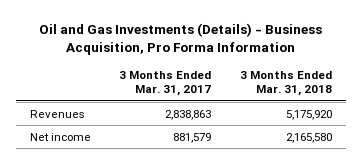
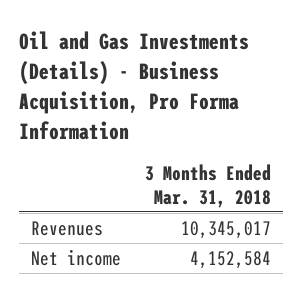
- | 3 Months Ended Mar. 31, 2017 | 3 Months Ended Mar. 31, 2018
+ | 3 Months Ended Mar. 31, 2018
- Revenues | 2,838,863 | 5,175,920
- Net income | 881,579 | 2,165,580
+ Revenues | 10,345,017
+ Net income | 4,152,584

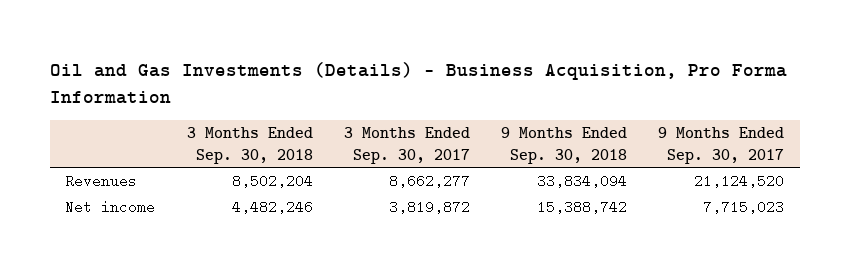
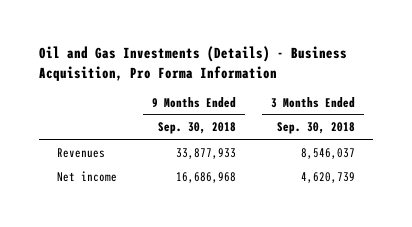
- | 3 Months Ended Sep. 30, 2018 | 3 Months Ended Sep. 30, 2017 | 9 Months Ended Sep. 30, 2018 | 9 Months Ended Sep. 30, 2017
+ | 9 Months Ended Sep. 30, 2018 | 3 Months Ended Sep. 30, 2018
- Revenues | 8,502,204 | 8,662,277 | 33,834,094 | 21,124,520
- Net income | 4,482,246 | 3,819,872 | 15,388,742 | 7,715,023
+ Revenues | 33,877,933 | 8,546,037
+ Net income | 16,686,968 | 4,620,739

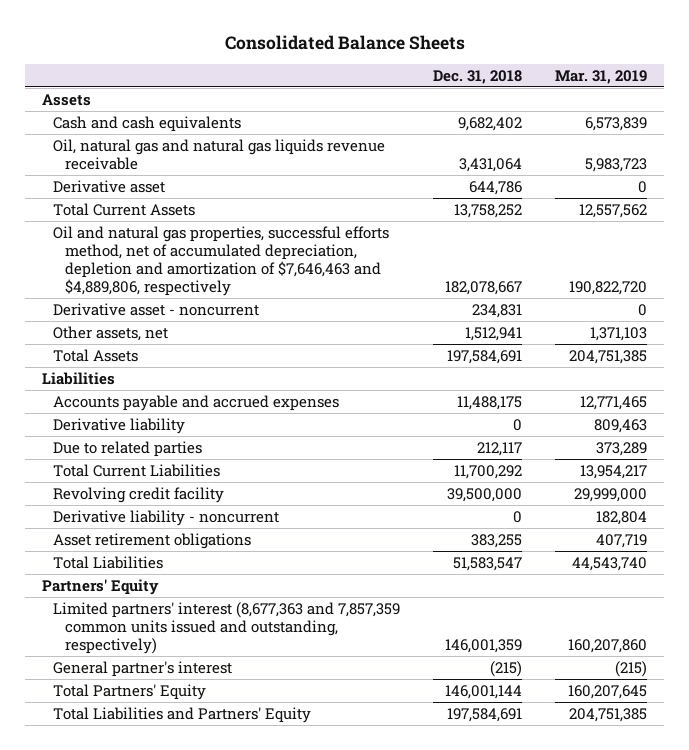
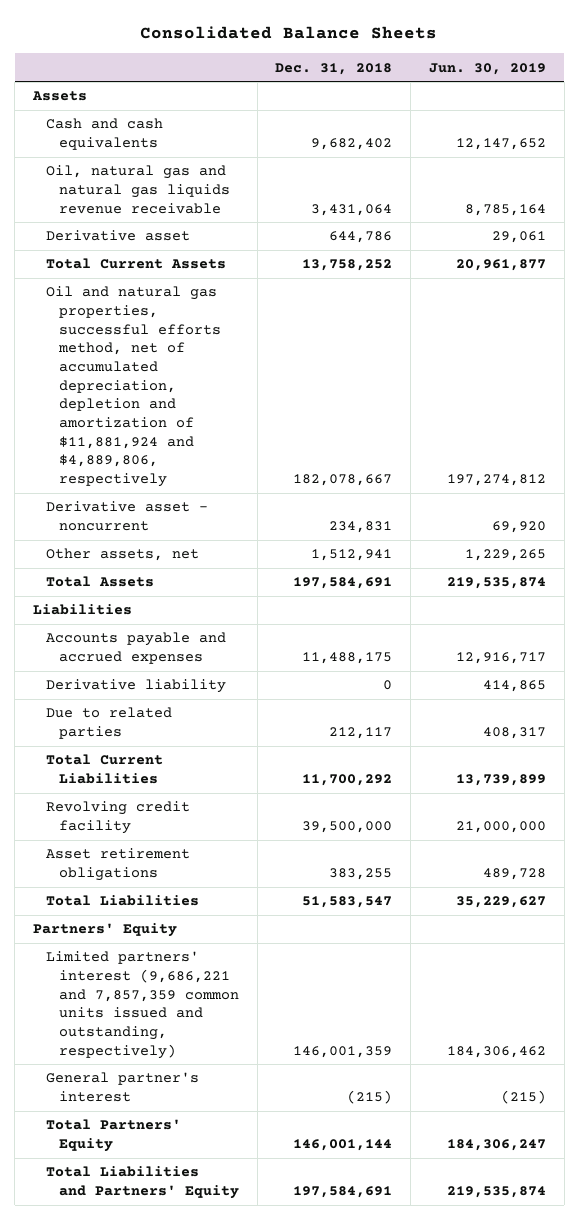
- | Dec. 31, 2018 | Mar. 31, 2019
+ | Dec. 31, 2018 | Jun. 30, 2019
- Oil and natural gas properties, successful efforts method, net of accumulated depreciation, depletion and amortization of $7,646,463 and $4,889,806, respectively | 182,078,667 | 190,822,720
+ Oil and natural gas properties, successful efforts method, net of accumulated depreciation, depletion and amortization of $11,881,924 and $4,889,806, respectively | 182,078,667 | 197,274,812
- Derivative liability - noncurrent | 0 | 182,804
- Limited partners' interest (8,677,363 and 7,857,359 common units issued and outstanding, respectively) | 146,001,359 | 160,207,860
+ Limited partners' interest (9,686,221 and 7,857,359 common units issued and outstanding, respectively) | 146,001,359 | 184,306,462

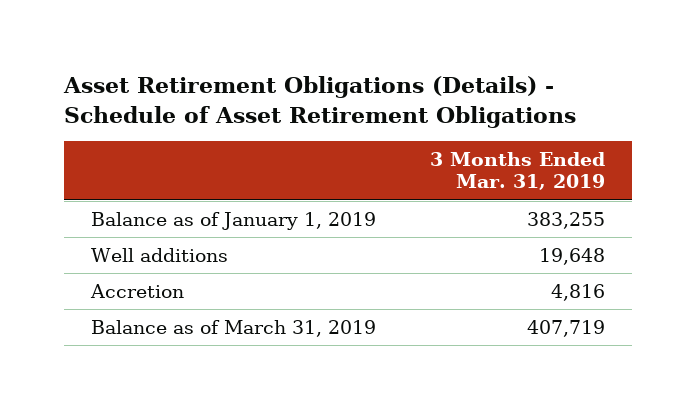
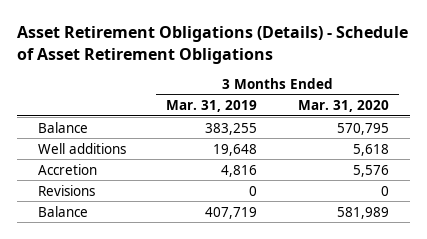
- | 3 Months Ended Mar. 31, 2019
+ | 3 Months Ended Mar. 31, 2019 | 3 Months Ended Mar. 31, 2020
- Balance as of January 1, 2019 | 383,255
+ Balance | 383,255 | 570,795
- Balance as of March 31, 2019 | 407,719
+ Revisions | 0 | 0
+ Balance | 407,719 | 581,989

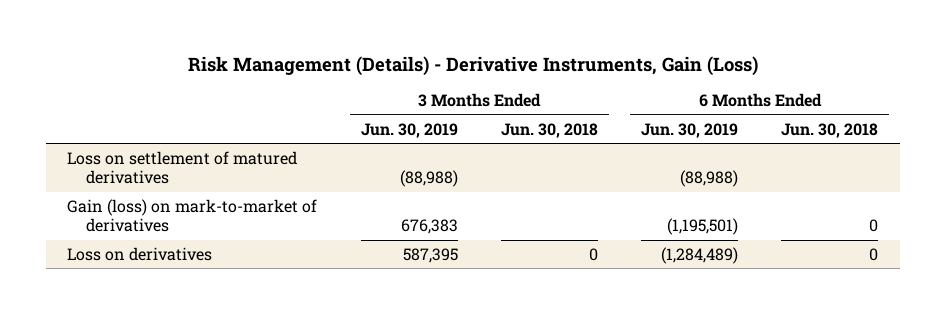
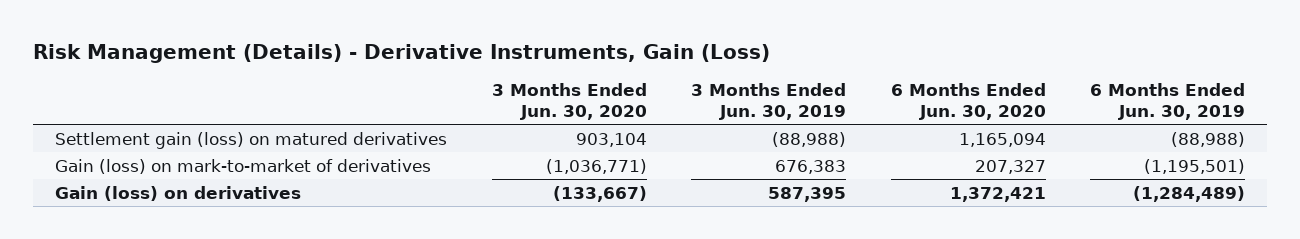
- | 3 Months Ended Jun. 30, 2019 | 3 Months Ended Jun. 30, 2018 | 6 Months Ended Jun. 30, 2019 | 6 Months Ended Jun. 30, 2018
+ | 3 Months Ended Jun. 30, 2020 | 3 Months Ended Jun. 30, 2019 | 6 Months Ended Jun. 30, 2020 | 6 Months Ended Jun. 30, 2019
- Loss on settlement of matured derivatives | (88,988) | | (88,988) |
+ Settlement gain (loss) on matured derivatives | 903,104 | (88,988) | 1,165,094 | (88,988)
- Loss on derivatives | 587,395 | 0 | (1,284,489) | 0
+ Gain (loss) on derivatives | (133,667) | 587,395 | 1,372,421 | (1,284,489)

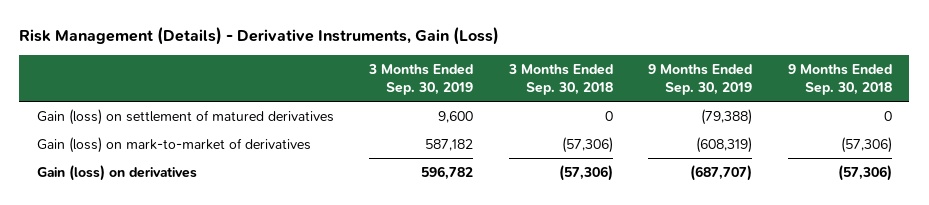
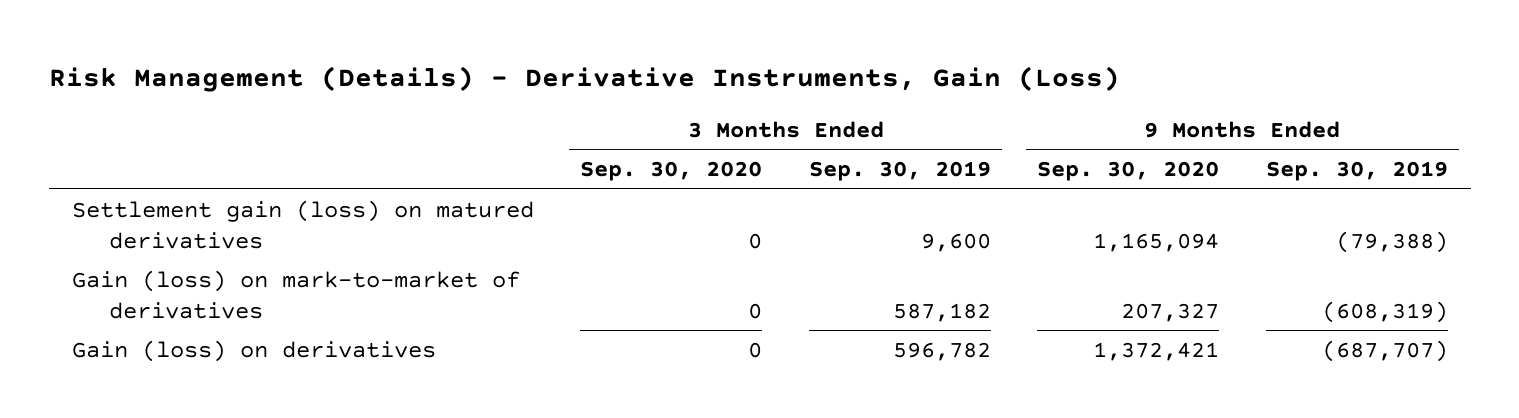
- | 3 Months Ended Sep. 30, 2019 | 3 Months Ended Sep. 30, 2018 | 9 Months Ended Sep. 30, 2019 | 9 Months Ended Sep. 30, 2018
+ | 3 Months Ended Sep. 30, 2020 | 3 Months Ended Sep. 30, 2019 | 9 Months Ended Sep. 30, 2020 | 9 Months Ended Sep. 30, 2019
- Gain (loss) on settlement of matured derivatives | 9,600 | 0 | (79,388) | 0
+ Settlement gain (loss) on matured derivatives | 0 | 9,600 | 1,165,094 | (79,388)

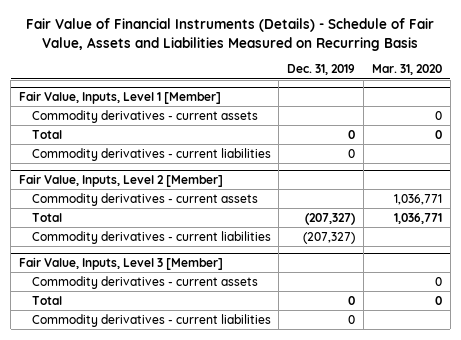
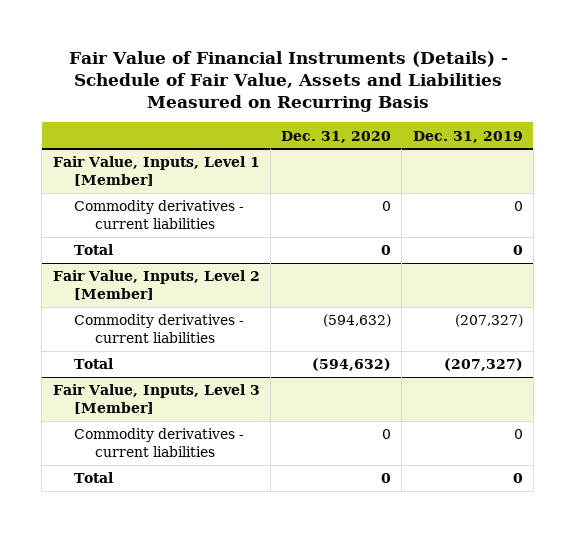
- | Dec. 31, 2019 | Mar. 31, 2020
+ | Dec. 31, 2020 | Dec. 31, 2019
@ Fair Value, Inputs, Level 1 [Member]
- Commodity derivatives - current assets | | 0
moved down: Total | 0 | 0
@ Fair Value, Inputs, Level 2 [Member]
- Commodity derivatives - current assets | | 1,036,771
moved down: Total | (594,632) | (207,327)
@ Fair Value, Inputs, Level 3 [Member]
- Commodity derivatives - current assets | | 0
moved down: Total | 0 | 0

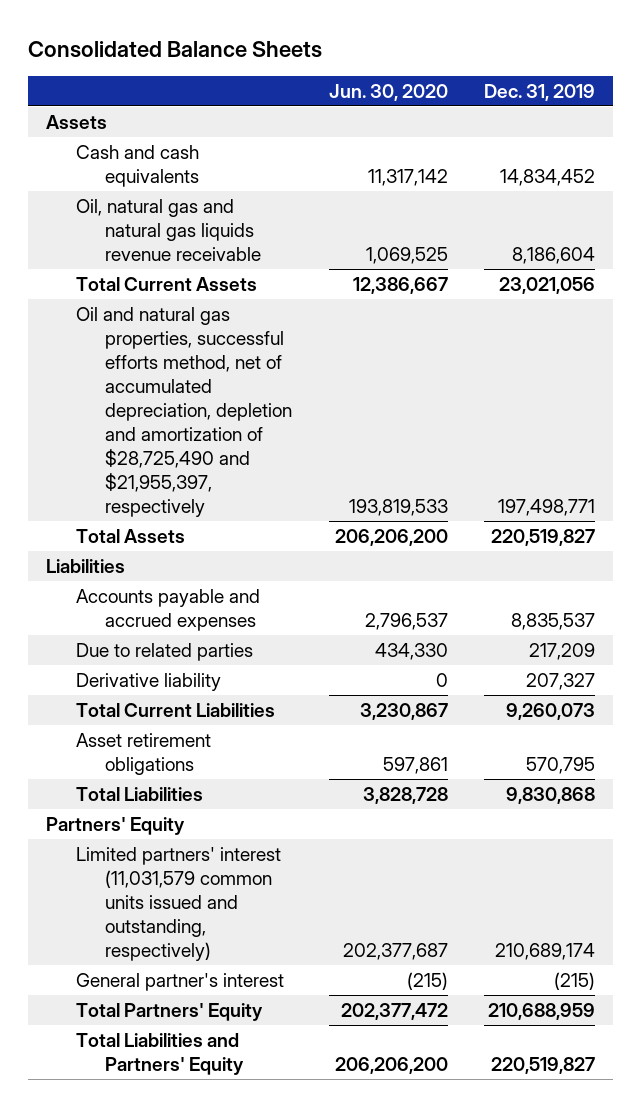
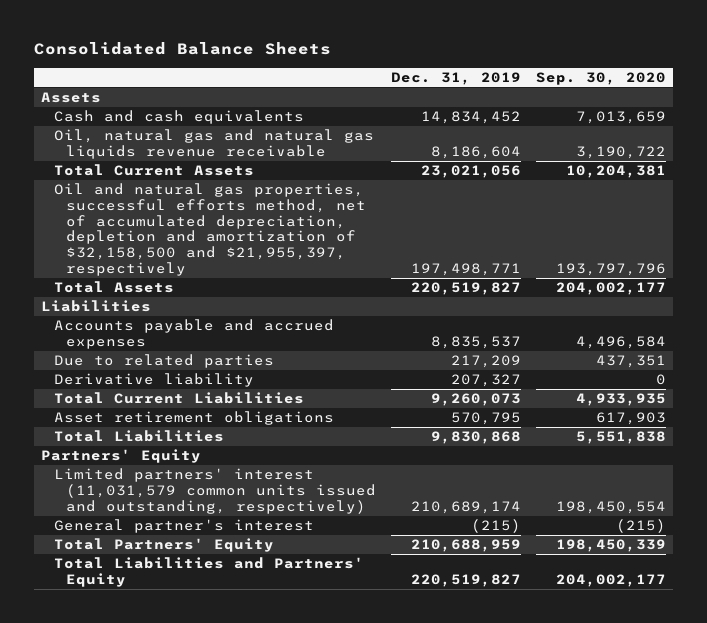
- | Jun. 30, 2020 | Dec. 31, 2019
+ | Dec. 31, 2019 | Sep. 30, 2020
- Oil and natural gas properties, successful efforts method, net of accumulated depreciation, depletion and amortization of $28,725,490 and $21,955,397, respectively | 193,819,533 | 197,498,771
+ Oil and natural gas properties, successful efforts method, net of accumulated depreciation, depletion and amortization of $32,158,500 and $21,955,397, respectively | 197,498,771 | 193,797,796

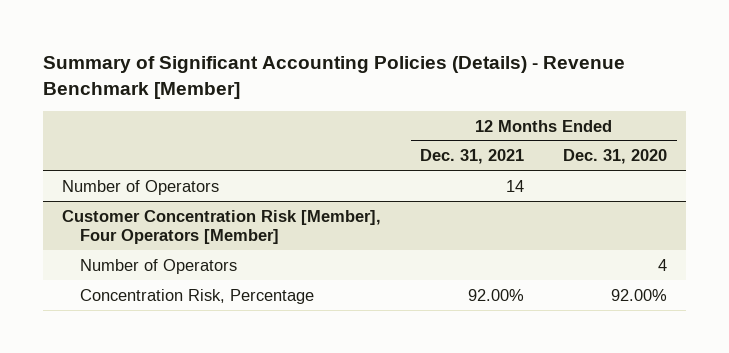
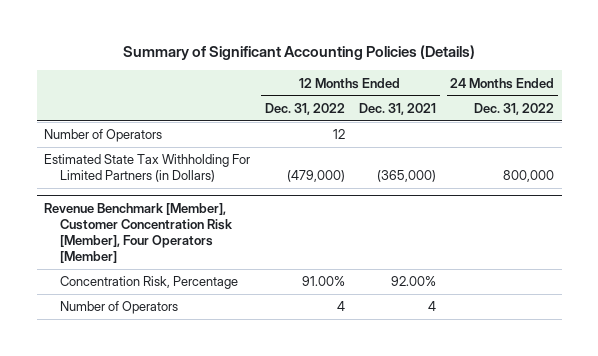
- Summary of Significant Accounting Policies (Details) - Revenue Benchmark [Member]
+ Summary of Significant Accounting Policies (Details)
- | 12 Months Ended Dec. 31, 2021 | 12 Months Ended Dec. 31, 2020
+ | 12 Months Ended Dec. 31, 2022 | 12 Months Ended Dec. 31, 2021 | 24 Months Ended Dec. 31, 2022
- Number of Operators | 14 |
- Customer Concentration Risk [Member], Four Operators [Member]
+ Estimated State Tax Withholding For Limited Partners (in Dollars) | (479,000) | (365,000) | 800,000
+ Revenue Benchmark [Member], Customer Concentration Risk [Member], Four Operators [Member]
+ Number of Operators | 4 | 4 |

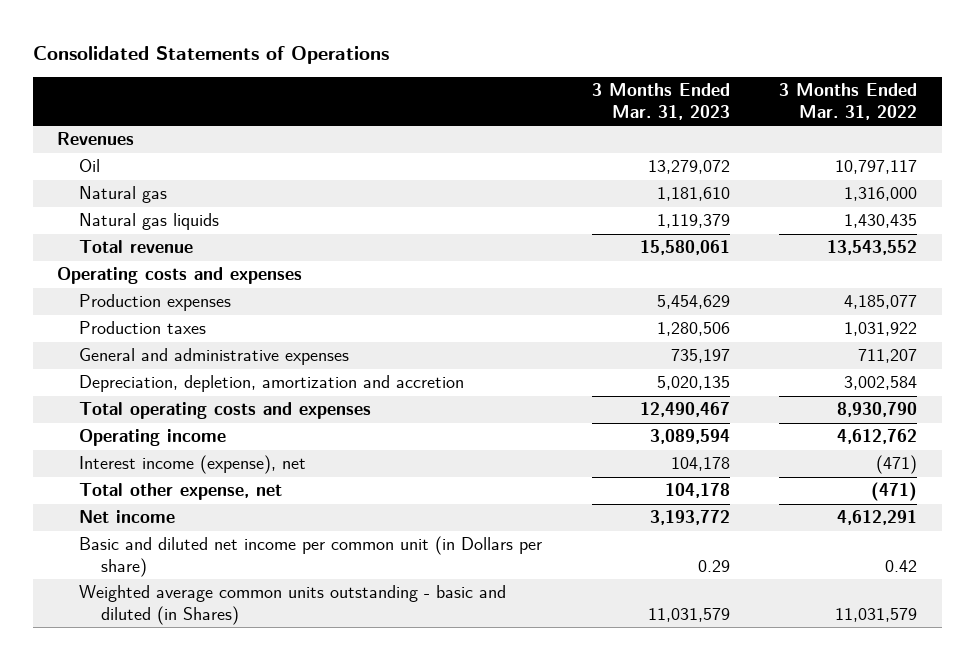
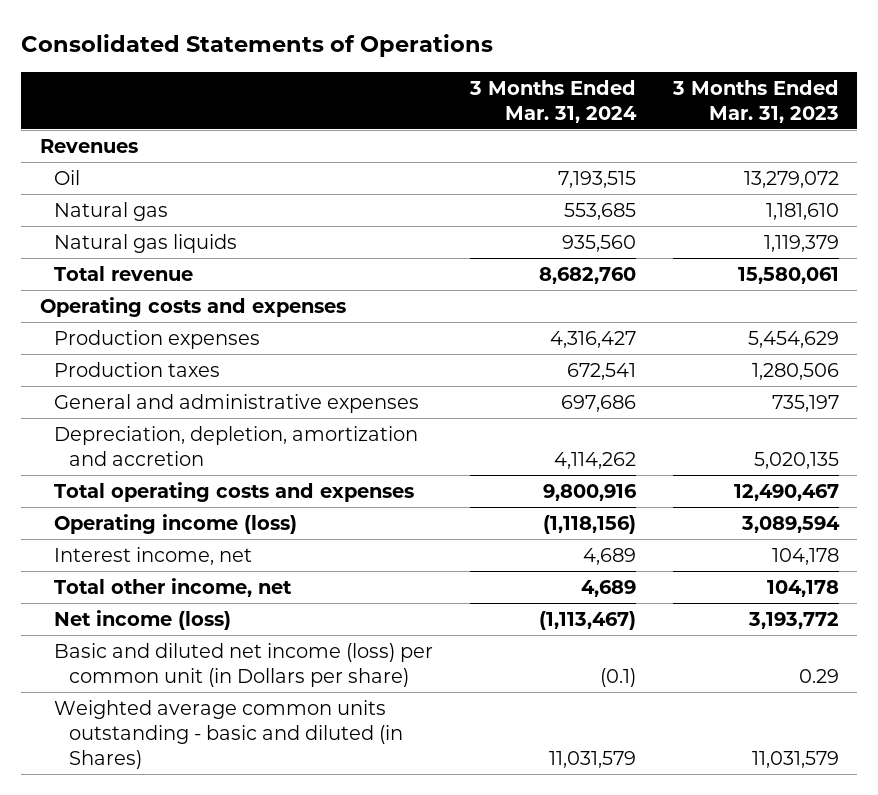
- | 3 Months Ended Mar. 31, 2023 | 3 Months Ended Mar. 31, 2022
+ | 3 Months Ended Mar. 31, 2024 | 3 Months Ended Mar. 31, 2023
- Operating income | 3,089,594 | 4,612,762
- Interest income (expense), net | 104,178 | (471)
- Total other expense, net | 104,178 | (471)
- Net income | 3,193,772 | 4,612,291
- Basic and diluted net income per common unit (in Dollars per share) | 0.29 | 0.42
+ Operating income (loss) | (1,118,156) | 3,089,594
+ Interest income, net | 4,689 | 104,178
+ Total other income, net | 4,689 | 104,178
+ Net income (loss) | (1,113,467) | 3,193,772
+ Basic and diluted net income (loss) per common unit (in Dollars per share) | (0.1) | 0.29

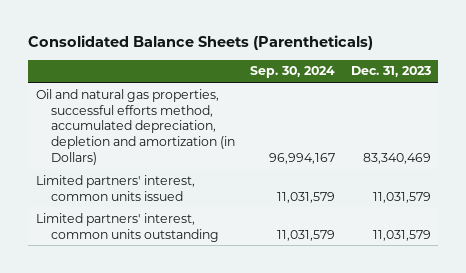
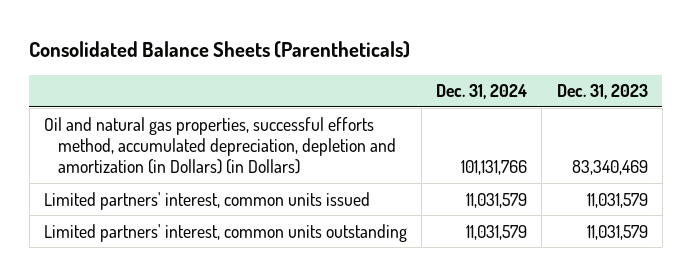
- | Sep. 30, 2024 | Dec. 31, 2023
+ | Dec. 31, 2024 | Dec. 31, 2023
- Oil and natural gas properties, successful efforts method, accumulated depreciation, depletion and amortization (in Dollars) | 96,994,167 | 83,340,469
+ Oil and natural gas properties, successful efforts method, accumulated depreciation, depletion and amortization (in Dollars) (in Dollars) | 101,131,766 | 83,340,469

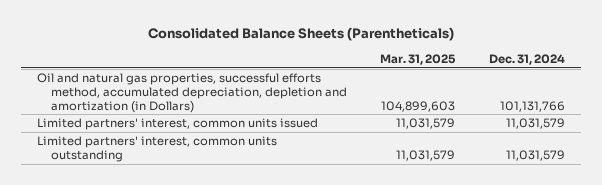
- | Dec. 31, 2024 | Dec. 31, 2023
+ | Mar. 31, 2025 | Dec. 31, 2024
- Oil and natural gas properties, successful efforts method, accumulated depreciation, depletion and amortization (in Dollars) (in Dollars) | 101,131,766 | 83,340,469
+ Oil and natural gas properties, successful efforts method, accumulated depreciation, depletion and amortization (in Dollars) | 104,899,603 | 101,131,766

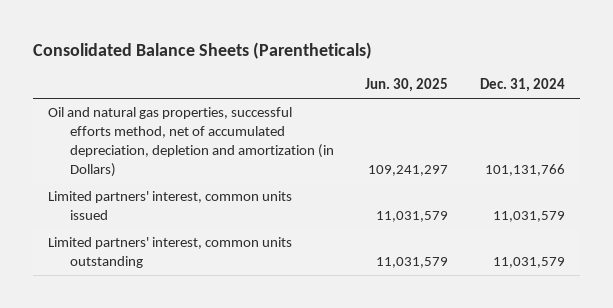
- | Mar. 31, 2025 | Dec. 31, 2024
+ | Jun. 30, 2025 | Dec. 31, 2024
- Oil and natural gas properties, successful efforts method, accumulated depreciation, depletion and amortization (in Dollars) | 104,899,603 | 101,131,766
+ Oil and natural gas properties, successful efforts method, net of accumulated depreciation, depletion and amortization (in Dollars) | 109,241,297 | 101,131,766

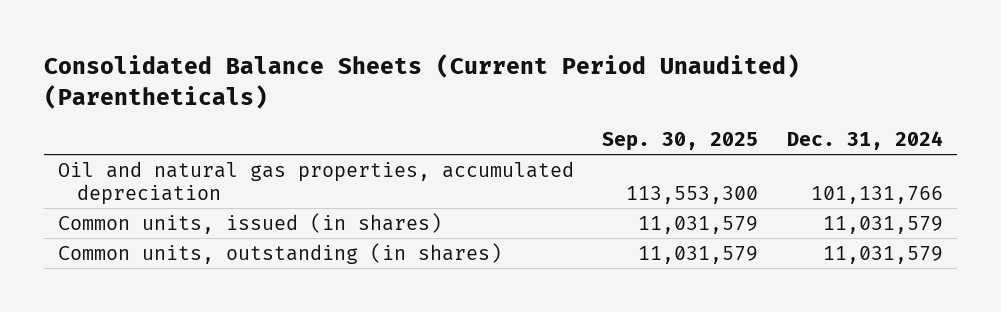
- Consolidated Balance Sheets (Parentheticals)
+ Consolidated Balance Sheets (Current Period Unaudited) (Parentheticals)
- | Jun. 30, 2025 | Dec. 31, 2024
+ | Sep. 30, 2025 | Dec. 31, 2024
- Oil and natural gas properties, successful efforts method, net of accumulated depreciation, depletion and amortization (in Dollars) | 109,241,297 | 101,131,766
- Limited partners' interest, common units issued | 11,031,579 | 11,031,579
- Limited partners' interest, common units outstanding | 11,031,579 | 11,031,579
+ Oil and natural gas properties, accumulated depreciation | 113,553,300 | 101,131,766
+ Common units, issued (in shares) | 11,031,579 | 11,031,579
+ Common units, outstanding (in shares) | 11,031,579 | 11,031,579

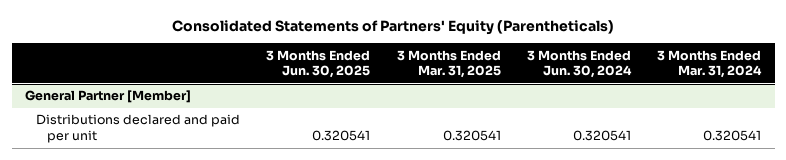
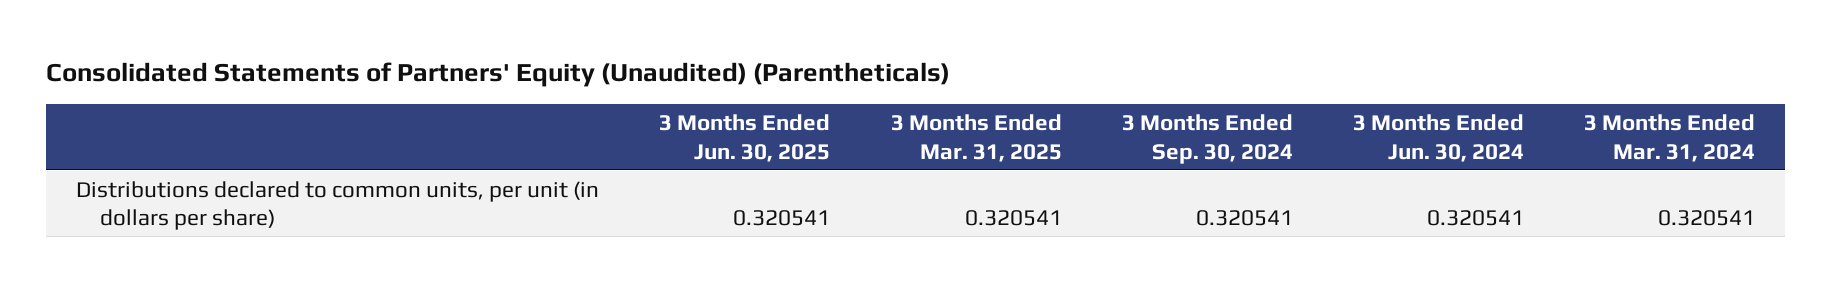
- Consolidated Statements of Partners' Equity (Parentheticals)
+ Consolidated Statements of Partners' Equity (Unaudited) (Parentheticals)
- | 3 Months Ended Jun. 30, 2025 | 3 Months Ended Mar. 31, 2025 | 3 Months Ended Jun. 30, 2024 | 3 Months Ended Mar. 31, 2024
+ | 3 Months Ended Jun. 30, 2025 | 3 Months Ended Mar. 31, 2025 | 3 Months Ended Sep. 30, 2024 | 3 Months Ended Jun. 30, 2024 | 3 Months Ended Mar. 31, 2024
- General Partner [Member]
- Distributions declared and paid per unit | 0.320541 | 0.320541 | 0.320541 | 0.320541
+ Distributions declared to common units, per unit (in dollars per share) | 0.320541 | 0.320541 | 0.320541 | 0.320541 | 0.320541

